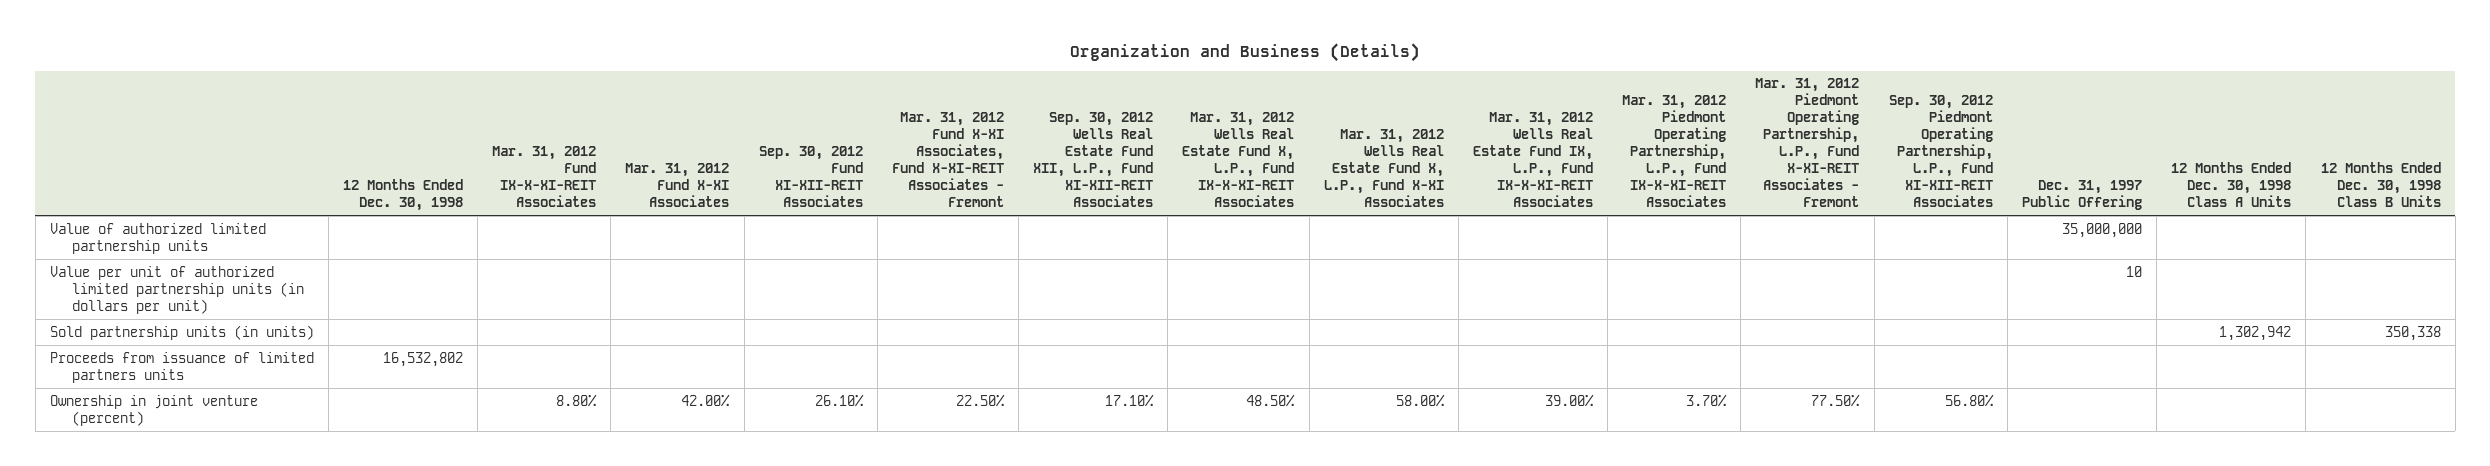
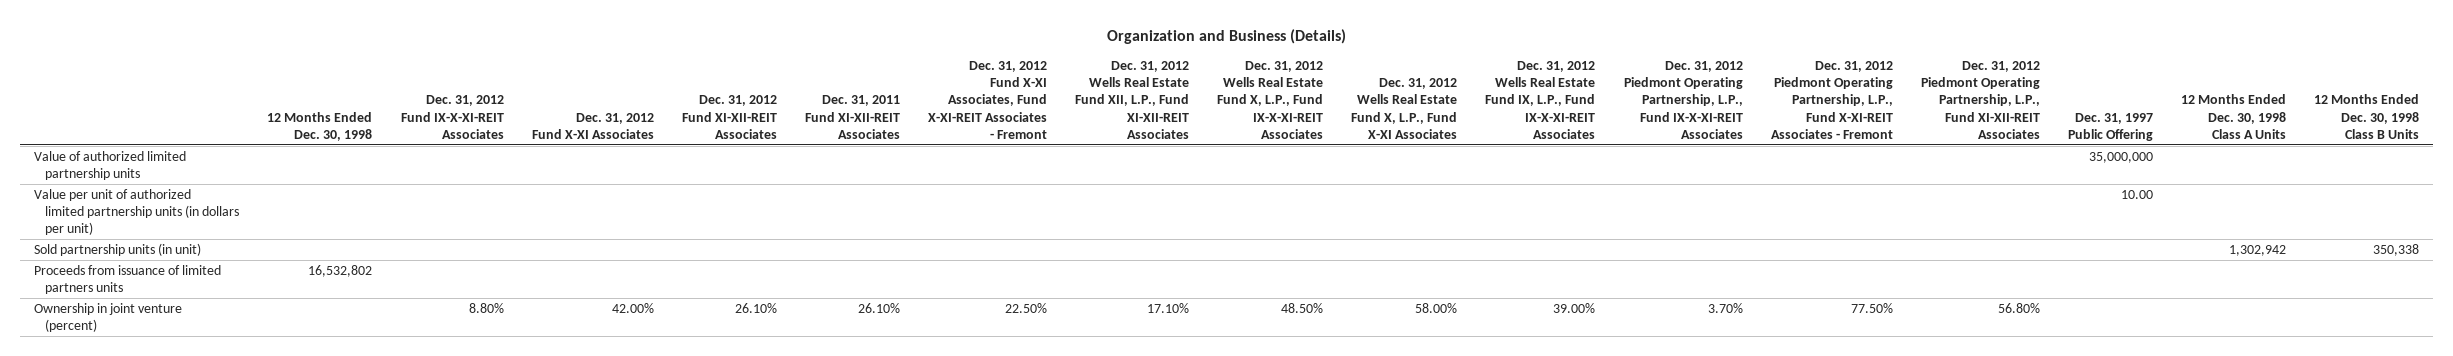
- | 12 Months Ended Dec. 30, 1998 | Mar. 31, 2012 Fund IX-X-XI-REIT Associates | Mar. 31, 2012 Fund X-XI Associates | Sep. 30, 2012 Fund XI-XII-REIT Associates | Mar. 31, 2012 Fund X-XI Associates, Fund X-XI-REIT Associates - Fremont | Sep. 30, 2012 Wells Real Estate Fund XII, L.P., Fund XI-XII-REIT Associates | Mar. 31, 2012 Wells Real Estate Fund X, L.P., Fund IX-X-XI-REIT Associates | Mar. 31, 2012 Wells Real Estate Fund X, L.P., Fund X-XI Associates | Mar. 31, 2012 Wells Real Estate Fund IX, L.P., Fund IX-X-XI-REIT Associates | Mar. 31, 2012 Piedmont Operating Partnership, L.P., Fund IX-X-XI-REIT Associates | Mar. 31, 2012 Piedmont Operating Partnership, L.P., Fund X-XI-REIT Associates - Fremont | Sep. 30, 2012 Piedmont Operating Partnership, L.P., Fund XI-XII-REIT Associates | Dec. 31, 1997 Public Offering | 12 Months Ended Dec. 30, 1998 Class A Units | 12 Months Ended Dec. 30, 1998 Class B Units
+ | 12 Months Ended Dec. 30, 1998 | Dec. 31, 2012 Fund IX-X-XI-REIT Associates | Dec. 31, 2012 Fund X-XI Associates | Dec. 31, 2012 Fund XI-XII-REIT Associates | Dec. 31, 2011 Fund XI-XII-REIT Associates | Dec. 31, 2012 Fund X-XI Associates, Fund X-XI-REIT Associates - Fremont | Dec. 31, 2012 Wells Real Estate Fund XII, L.P., Fund XI-XII-REIT Associates | Dec. 31, 2012 Wells Real Estate Fund X, L.P., Fund IX-X-XI-REIT Associates | Dec. 31, 2012 Wells Real Estate Fund X, L.P., Fund X-XI Associates | Dec. 31, 2012 Wells Real Estate Fund IX, L.P., Fund IX-X-XI-REIT Associates | Dec. 31, 2012 Piedmont Operating Partnership, L.P., Fund IX-X-XI-REIT Associates | Dec. 31, 2012 Piedmont Operating Partnership, L.P., Fund X-XI-REIT Associates - Fremont | Dec. 31, 2012 Piedmont Operating Partnership, L.P., Fund XI-XII-REIT Associates | Dec. 31, 1997 Public Offering | 12 Months Ended Dec. 30, 1998 Class A Units | 12 Months Ended Dec. 30, 1998 Class B Units
- Value per unit of authorized limited partnership units (in dollars per unit) | | | | | | | | | | | | | 10 | |
- Sold partnership units (in units) | | | | | | | | | | | | | | 1,302,942 | 350,338
+ Value per unit of authorized limited partnership units (in dollars per unit) | | | | | | | | | | | | | | 10.00 | |
+ Sold partnership units (in unit) | | | | | | | | | | | | | | | 1,302,942 | 350,338

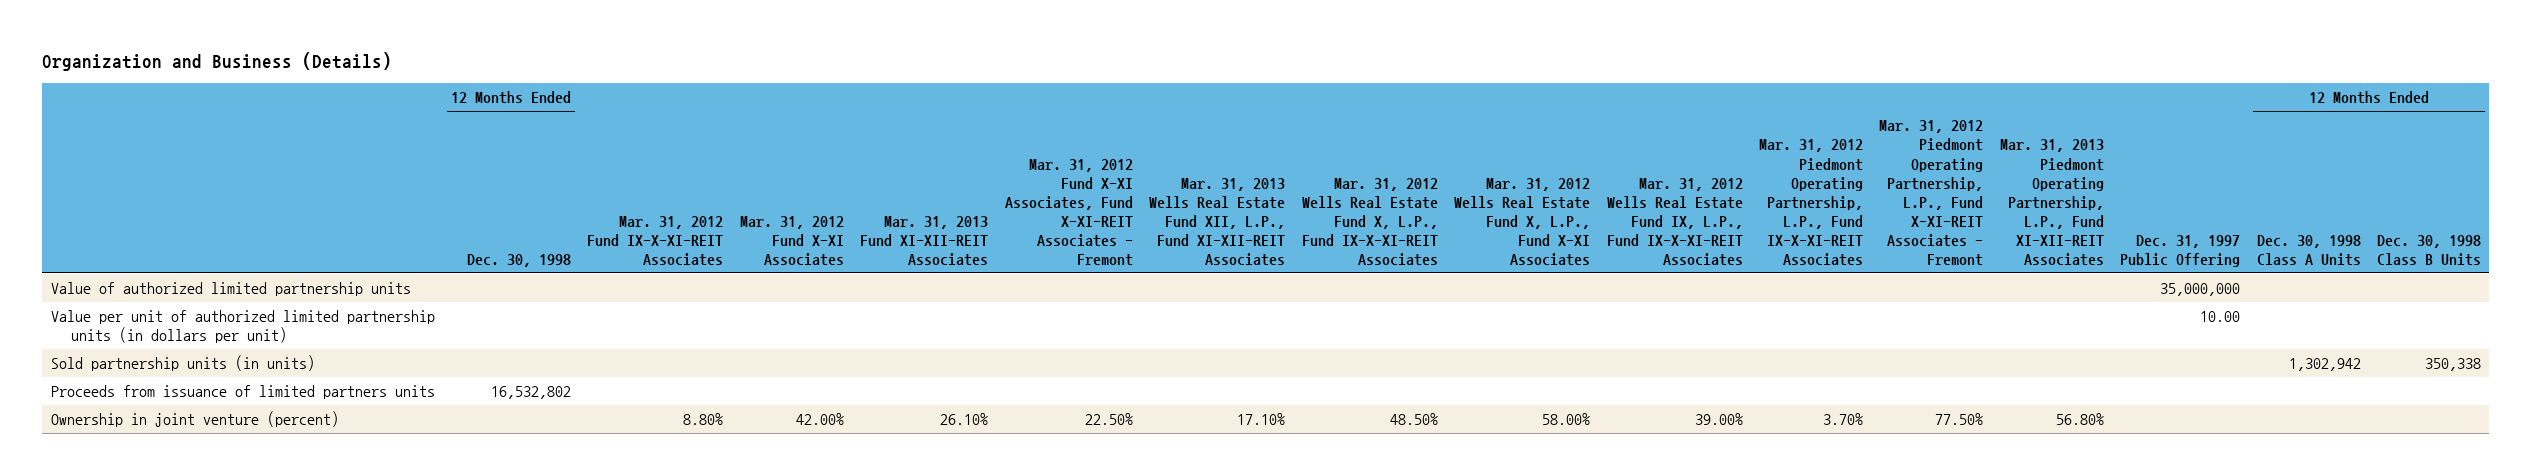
- | 12 Months Ended Dec. 30, 1998 | Dec. 31, 2012 Fund IX-X-XI-REIT Associates | Dec. 31, 2012 Fund X-XI Associates | Dec. 31, 2012 Fund XI-XII-REIT Associates | Dec. 31, 2011 Fund XI-XII-REIT Associates | Dec. 31, 2012 Fund X-XI Associates, Fund X-XI-REIT Associates - Fremont | Dec. 31, 2012 Wells Real Estate Fund XII, L.P., Fund XI-XII-REIT Associates | Dec. 31, 2012 Wells Real Estate Fund X, L.P., Fund IX-X-XI-REIT Associates | Dec. 31, 2012 Wells Real Estate Fund X, L.P., Fund X-XI Associates | Dec. 31, 2012 Wells Real Estate Fund IX, L.P., Fund IX-X-XI-REIT Associates | Dec. 31, 2012 Piedmont Operating Partnership, L.P., Fund IX-X-XI-REIT Associates | Dec. 31, 2012 Piedmont Operating Partnership, L.P., Fund X-XI-REIT Associates - Fremont | Dec. 31, 2012 Piedmont Operating Partnership, L.P., Fund XI-XII-REIT Associates | Dec. 31, 1997 Public Offering | 12 Months Ended Dec. 30, 1998 Class A Units | 12 Months Ended Dec. 30, 1998 Class B Units
+ | 12 Months Ended Dec. 30, 1998 | Mar. 31, 2012 Fund IX-X-XI-REIT Associates | Mar. 31, 2012 Fund X-XI Associates | Mar. 31, 2013 Fund XI-XII-REIT Associates | Mar. 31, 2012 Fund X-XI Associates, Fund X-XI-REIT Associates - Fremont | Mar. 31, 2013 Wells Real Estate Fund XII, L.P., Fund XI-XII-REIT Associates | Mar. 31, 2012 Wells Real Estate Fund X, L.P., Fund IX-X-XI-REIT Associates | Mar. 31, 2012 Wells Real Estate Fund X, L.P., Fund X-XI Associates | Mar. 31, 2012 Wells Real Estate Fund IX, L.P., Fund IX-X-XI-REIT Associates | Mar. 31, 2012 Piedmont Operating Partnership, L.P., Fund IX-X-XI-REIT Associates | Mar. 31, 2012 Piedmont Operating Partnership, L.P., Fund X-XI-REIT Associates - Fremont | Mar. 31, 2013 Piedmont Operating Partnership, L.P., Fund XI-XII-REIT Associates | Dec. 31, 1997 Public Offering | 12 Months Ended Dec. 30, 1998 Class A Units | 12 Months Ended Dec. 30, 1998 Class B Units
- Sold partnership units (in unit) | | | | | | | | | | | | | | | 1,302,942 | 350,338
+ Sold partnership units (in units) | | | | | | | | | | | | | | 1,302,942 | 350,338

